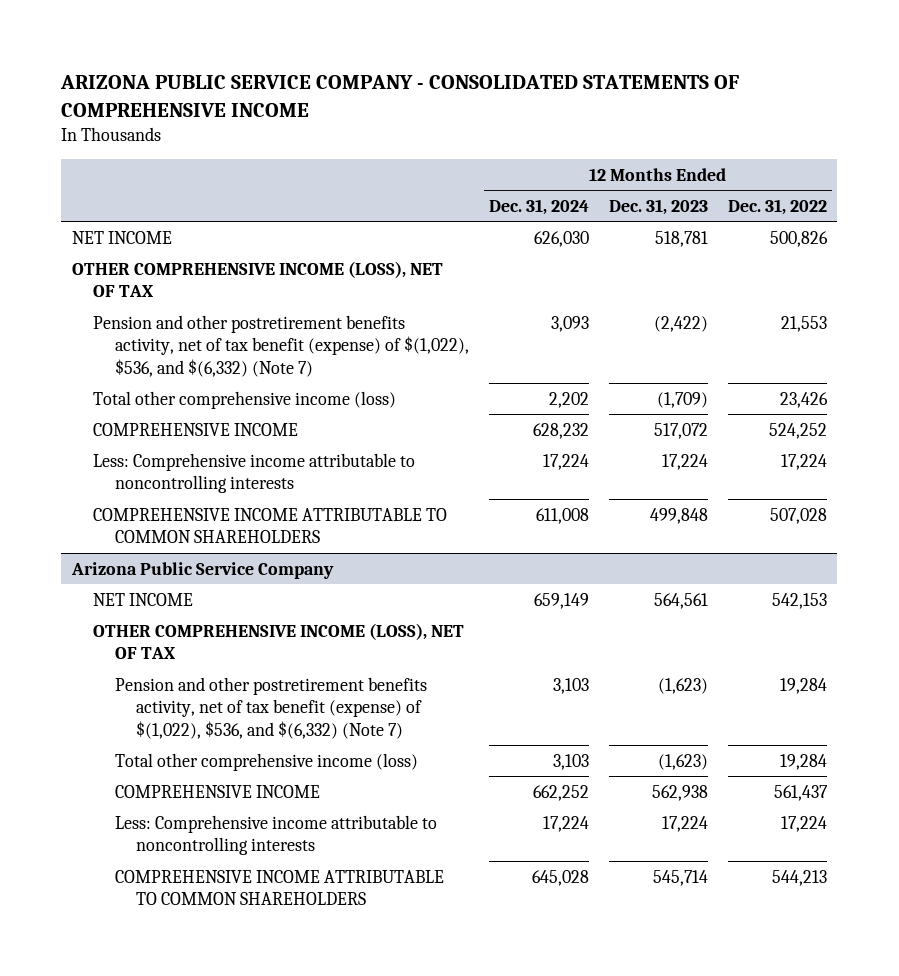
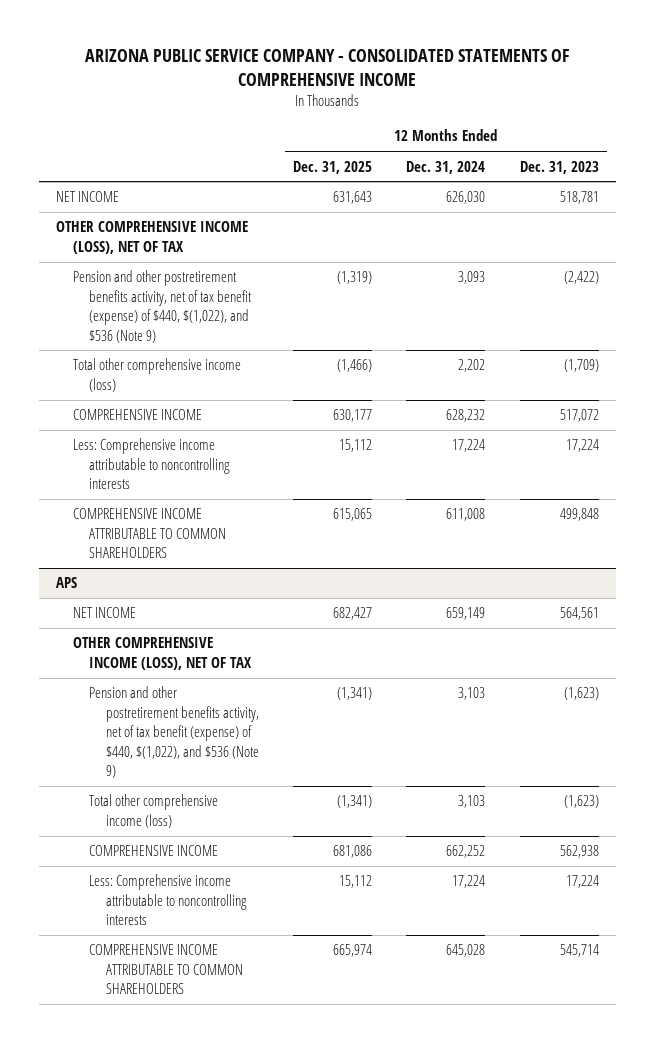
- | 12 Months Ended Dec. 31, 2024 | 12 Months Ended Dec. 31, 2023 | 12 Months Ended Dec. 31, 2022
+ | 12 Months Ended Dec. 31, 2025 | 12 Months Ended Dec. 31, 2024 | 12 Months Ended Dec. 31, 2023
- Pension and other postretirement benefits activity, net of tax benefit (expense) of $(1,022), $536, and $(6,332) (Note 7) | 3,093 | (2,422) | 21,553
+ Pension and other postretirement benefits activity, net of tax benefit (expense) of $440, $(1,022), and $536 (Note 9) | (1,319) | 3,093 | (2,422)
- Arizona Public Service Company
+ APS
- Pension and other postretirement benefits activity, net of tax benefit (expense) of $(1,022), $536, and $(6,332) (Note 7) | 3,103 | (1,623) | 19,284
+ Pension and other postretirement benefits activity, net of tax benefit (expense) of $440, $(1,022), and $536 (Note 9) | (1,341) | 3,103 | (1,623)

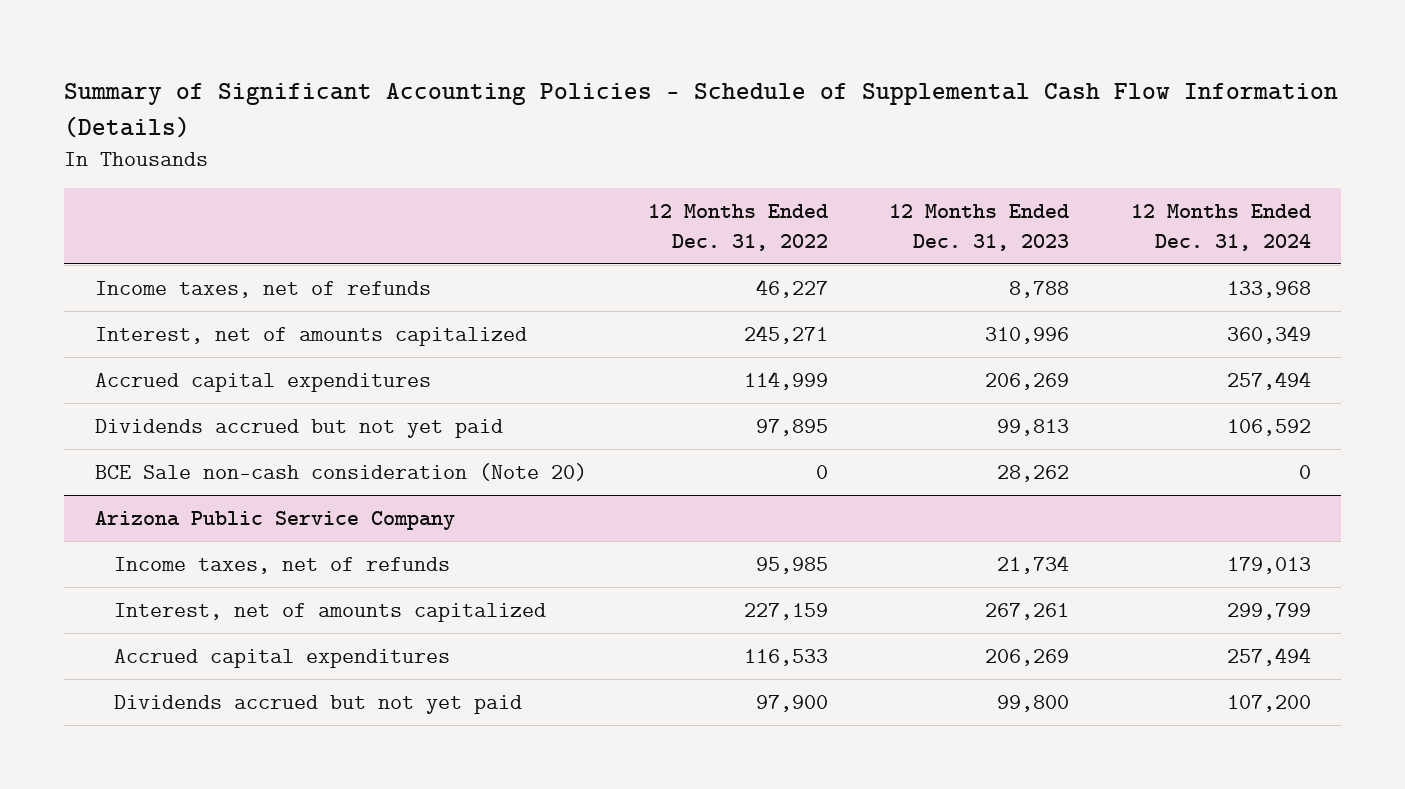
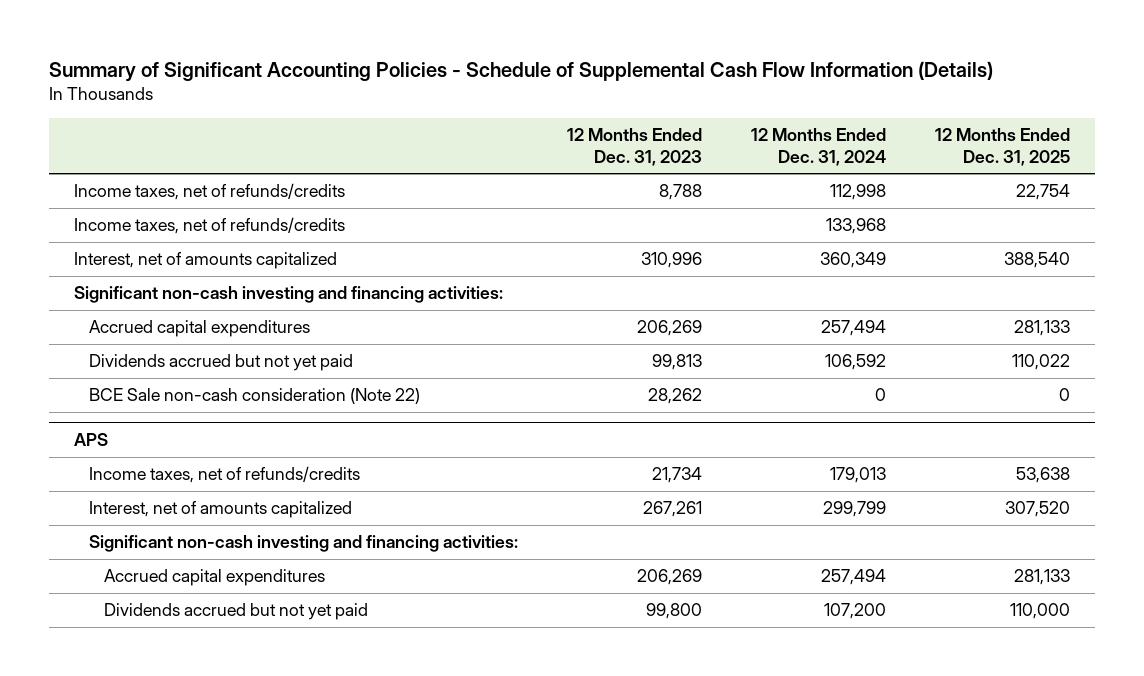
- | 12 Months Ended Dec. 31, 2022 | 12 Months Ended Dec. 31, 2023 | 12 Months Ended Dec. 31, 2024
+ | 12 Months Ended Dec. 31, 2023 | 12 Months Ended Dec. 31, 2024 | 12 Months Ended Dec. 31, 2025
- Income taxes, net of refunds | 46,227 | 8,788 | 133,968
+ Income taxes, net of refunds/credits | 8,788 | 112,998 | 22,754
+ Income taxes, net of refunds/credits | | 133,968 |
+ Significant non-cash investing and financing activities:
- BCE Sale non-cash consideration (Note 20) | 0 | 28,262 | 0
- Arizona Public Service Company
- Income taxes, net of refunds | 95,985 | 21,734 | 179,013
+ BCE Sale non-cash consideration (Note 22) | 28,262 | 0 | 0
+ APS
+ Income taxes, net of refunds/credits | 21,734 | 179,013 | 53,638
+ Significant non-cash investing and financing activities:

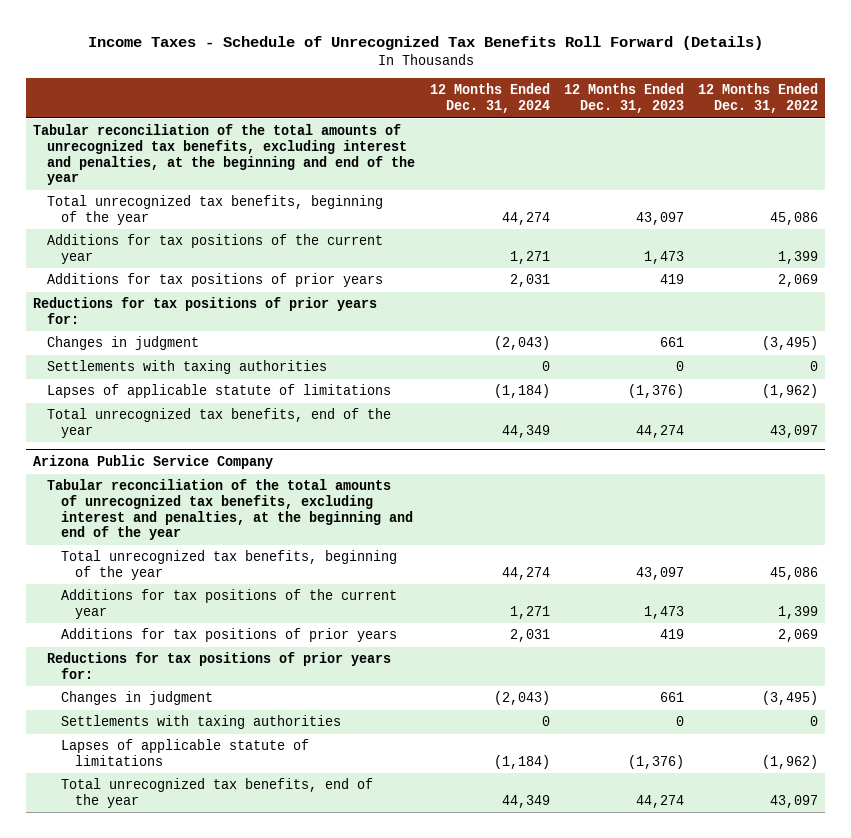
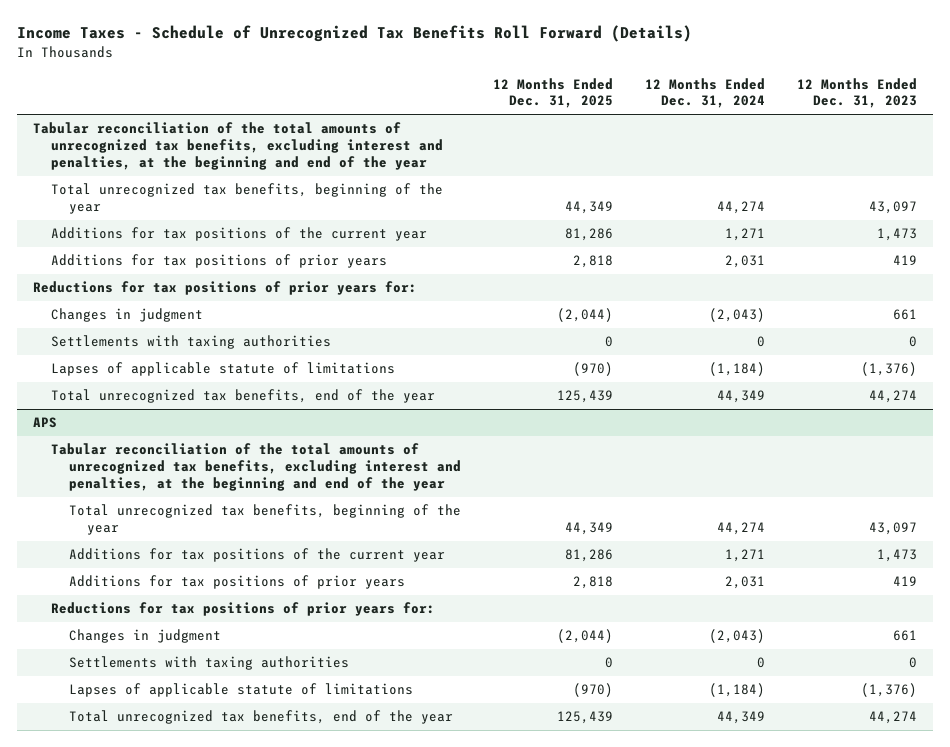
- | 12 Months Ended Dec. 31, 2024 | 12 Months Ended Dec. 31, 2023 | 12 Months Ended Dec. 31, 2022
+ | 12 Months Ended Dec. 31, 2025 | 12 Months Ended Dec. 31, 2024 | 12 Months Ended Dec. 31, 2023
- Arizona Public Service Company
+ APS

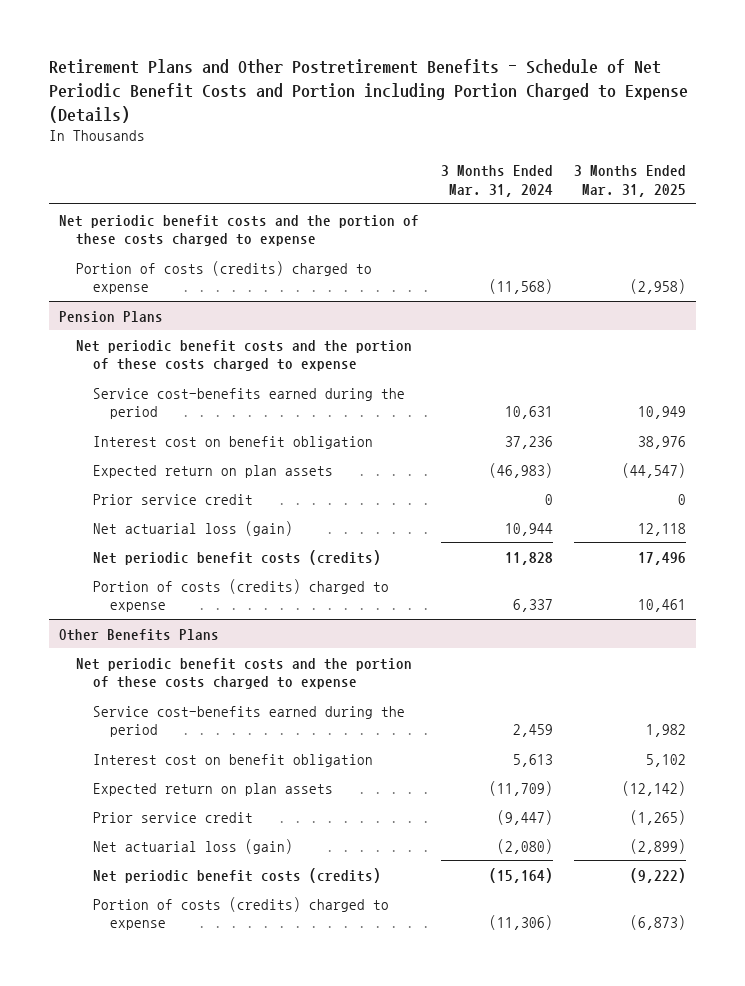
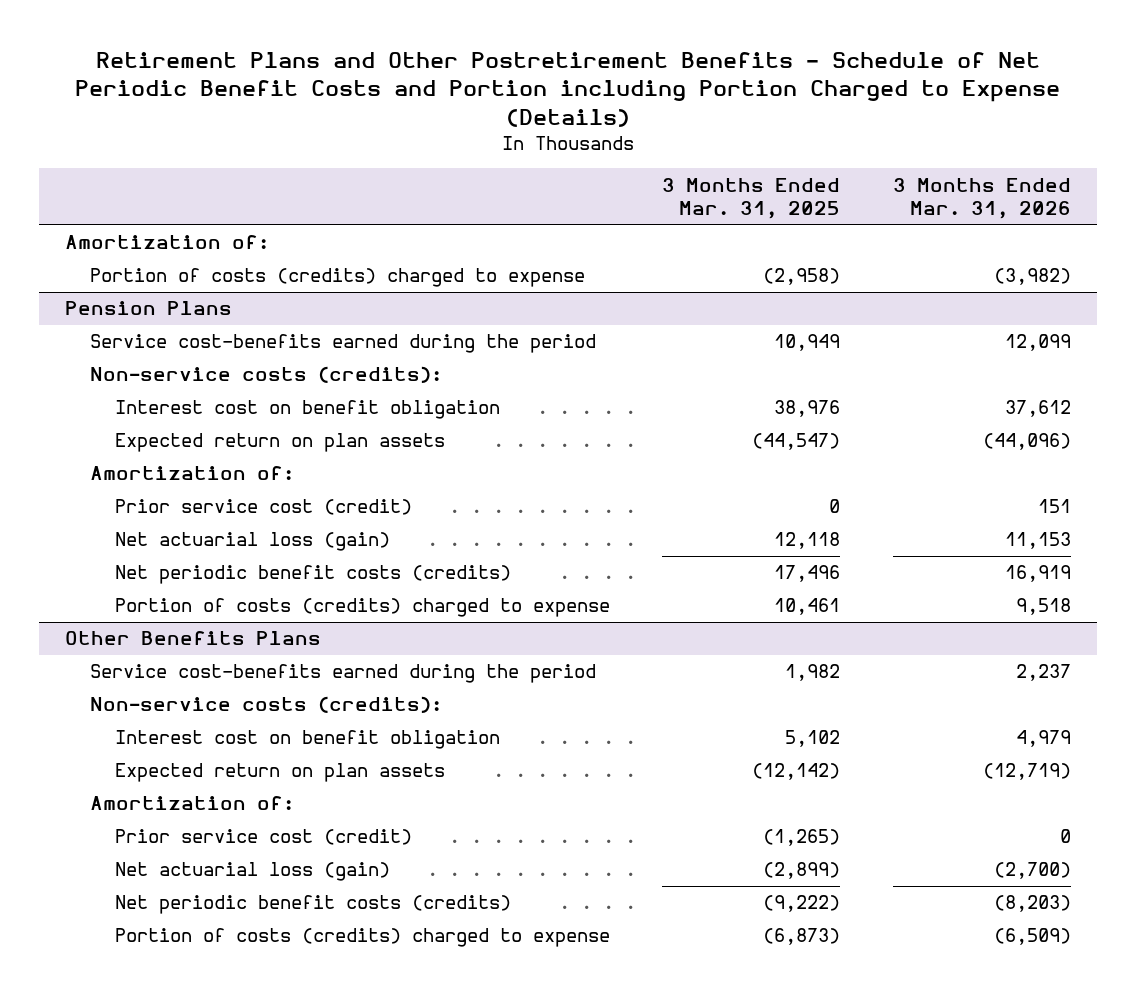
- | 3 Months Ended Mar. 31, 2024 | 3 Months Ended Mar. 31, 2025
+ | 3 Months Ended Mar. 31, 2025 | 3 Months Ended Mar. 31, 2026
- Net periodic benefit costs and the portion of these costs charged to expense
+ Amortization of:
@ Pension Plans
- Net periodic benefit costs and the portion of these costs charged to expense
+ Non-service costs (credits):
- Prior service credit | 0 | 0
+ Amortization of:
+ Prior service cost (credit) | 0 | 151
@ Other Benefits Plans
- Net periodic benefit costs and the portion of these costs charged to expense
+ Non-service costs (credits):
- Prior service credit | (9,447) | (1,265)
+ Amortization of:
+ Prior service cost (credit) | (1,265) | 0

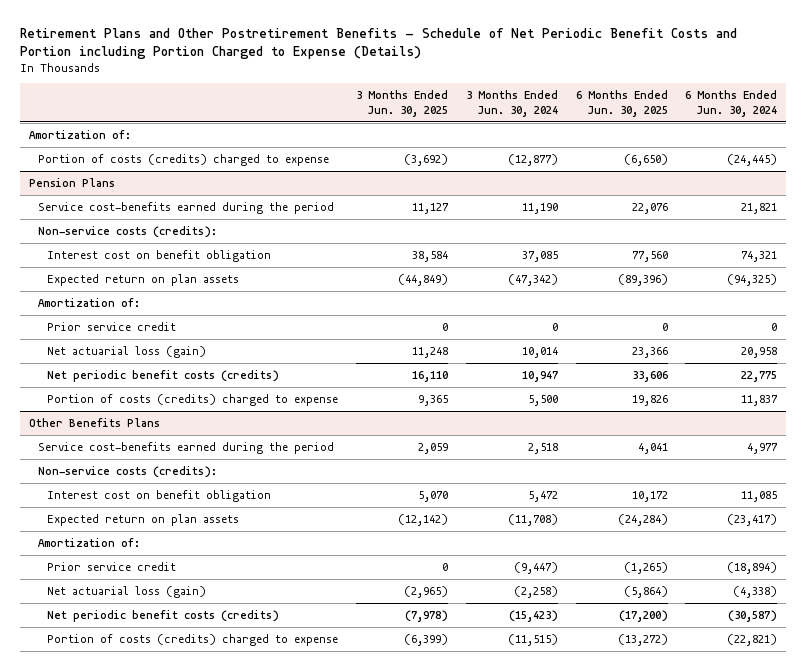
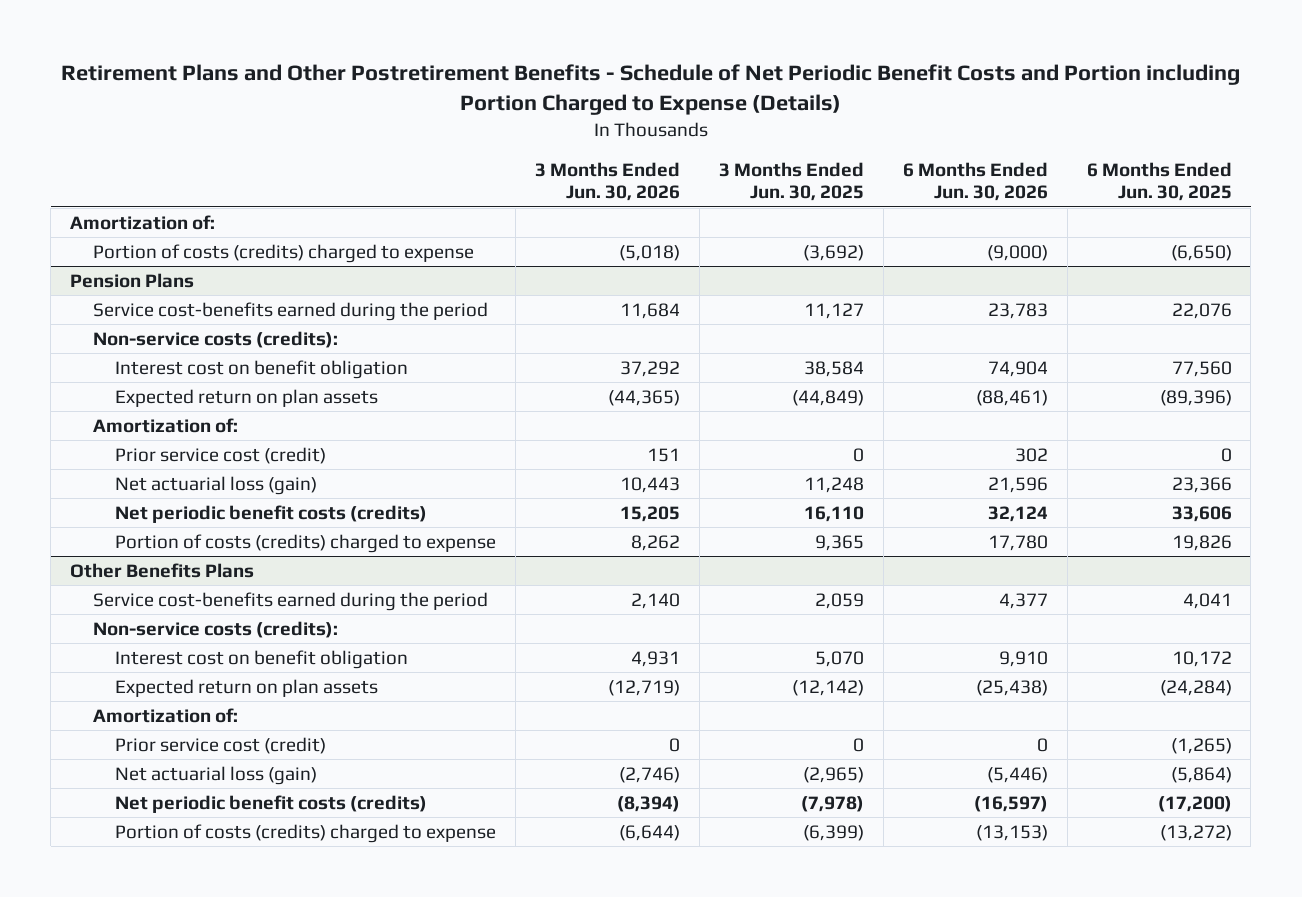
- | 3 Months Ended Jun. 30, 2025 | 3 Months Ended Jun. 30, 2024 | 6 Months Ended Jun. 30, 2025 | 6 Months Ended Jun. 30, 2024
+ | 3 Months Ended Jun. 30, 2026 | 3 Months Ended Jun. 30, 2025 | 6 Months Ended Jun. 30, 2026 | 6 Months Ended Jun. 30, 2025
@ Pension Plans
- Prior service credit | 0 | 0 | 0 | 0
+ Prior service cost (credit) | 151 | 0 | 302 | 0
@ Other Benefits Plans
- Prior service credit | 0 | (9,447) | (1,265) | (18,894)
+ Prior service cost (credit) | 0 | 0 | 0 | (1,265)

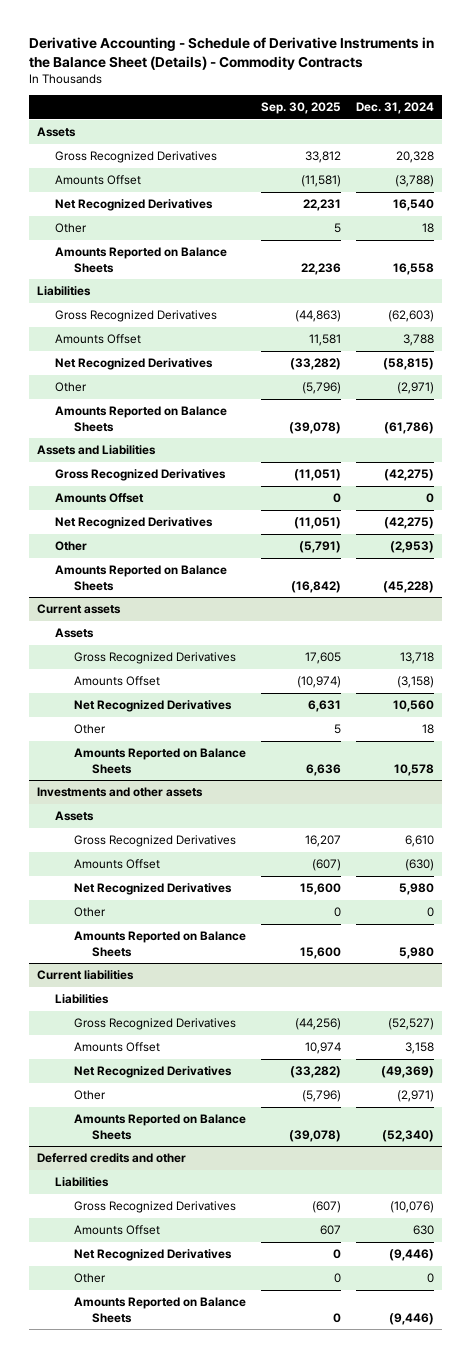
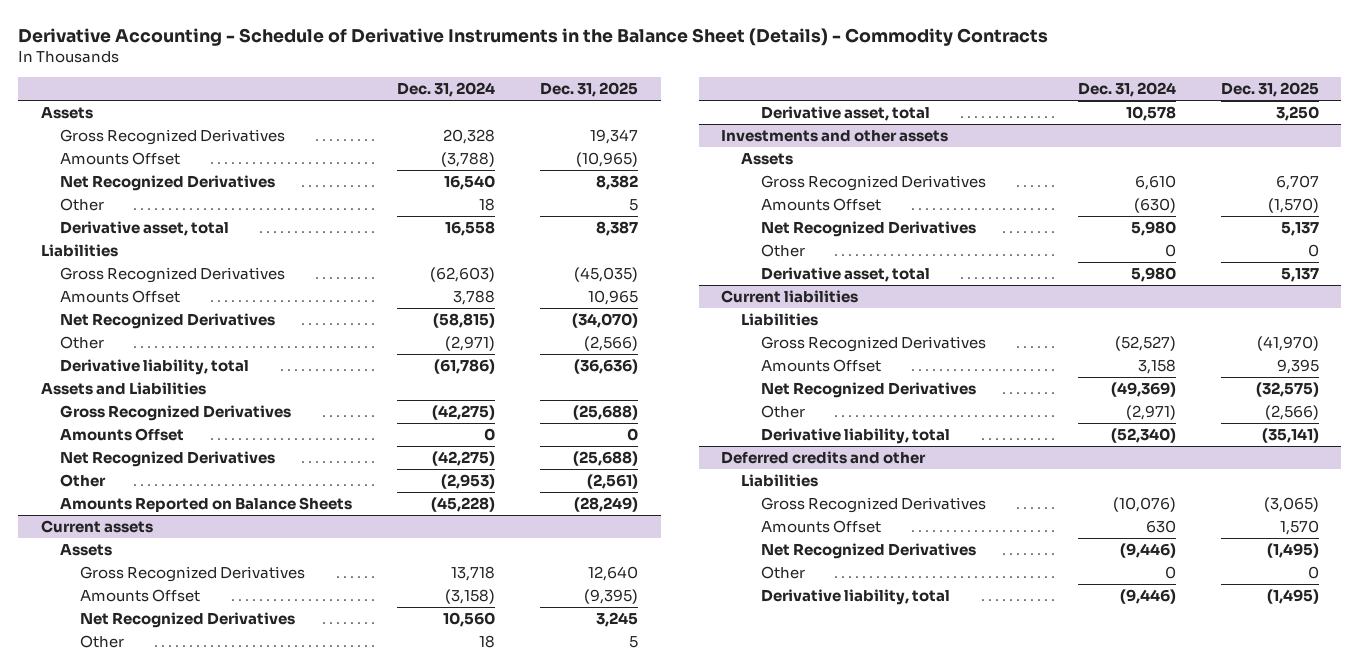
- | Sep. 30, 2025 | Dec. 31, 2024
+ | Dec. 31, 2024 | Dec. 31, 2025
- Amounts Reported on Balance Sheets | 22,236 | 16,558
+ Derivative asset, total | 16,558 | 8,387
- Amounts Reported on Balance Sheets | (39,078) | (61,786)
+ Derivative liability, total | (61,786) | (36,636)
@ Current assets
- Amounts Reported on Balance Sheets | 6,636 | 10,578
+ Derivative asset, total | 10,578 | 3,250
@ Investments and other assets
- Amounts Reported on Balance Sheets | 15,600 | 5,980
+ Derivative asset, total | 5,980 | 5,137
@ Current liabilities
- Amounts Reported on Balance Sheets | (39,078) | (52,340)
+ Derivative liability, total | (52,340) | (35,141)
@ Deferred credits and other
- Amounts Reported on Balance Sheets | 0 | (9,446)
+ Derivative liability, total | (9,446) | (1,495)

